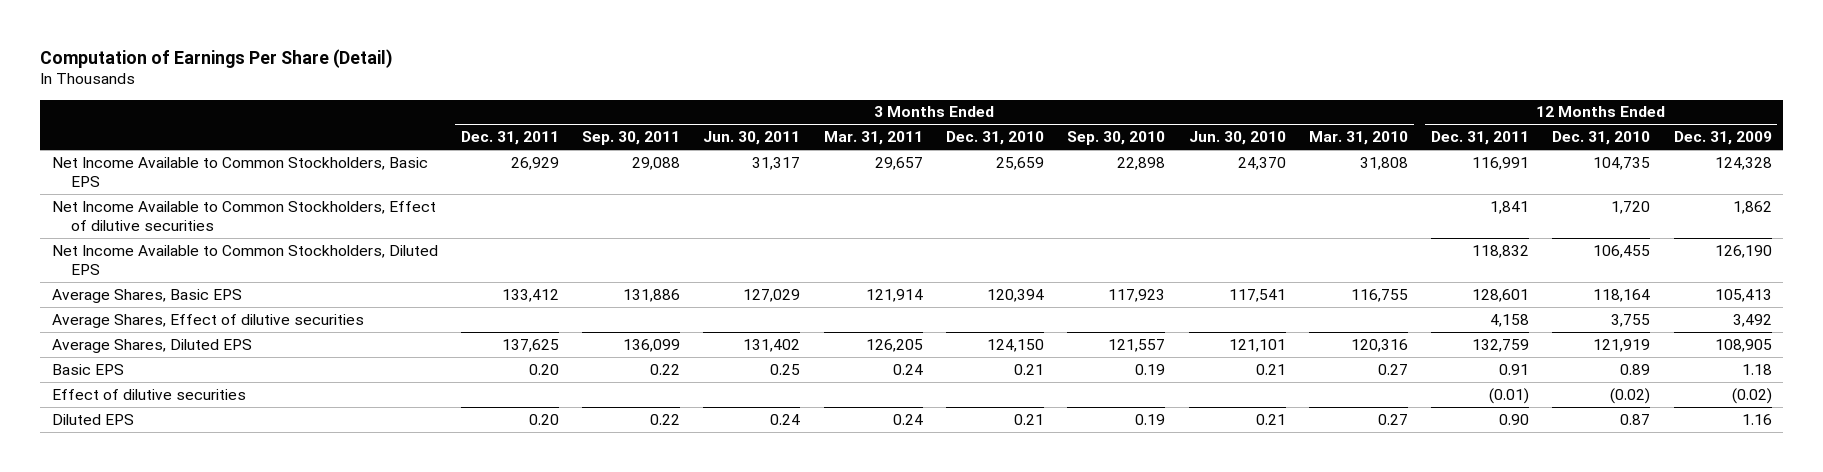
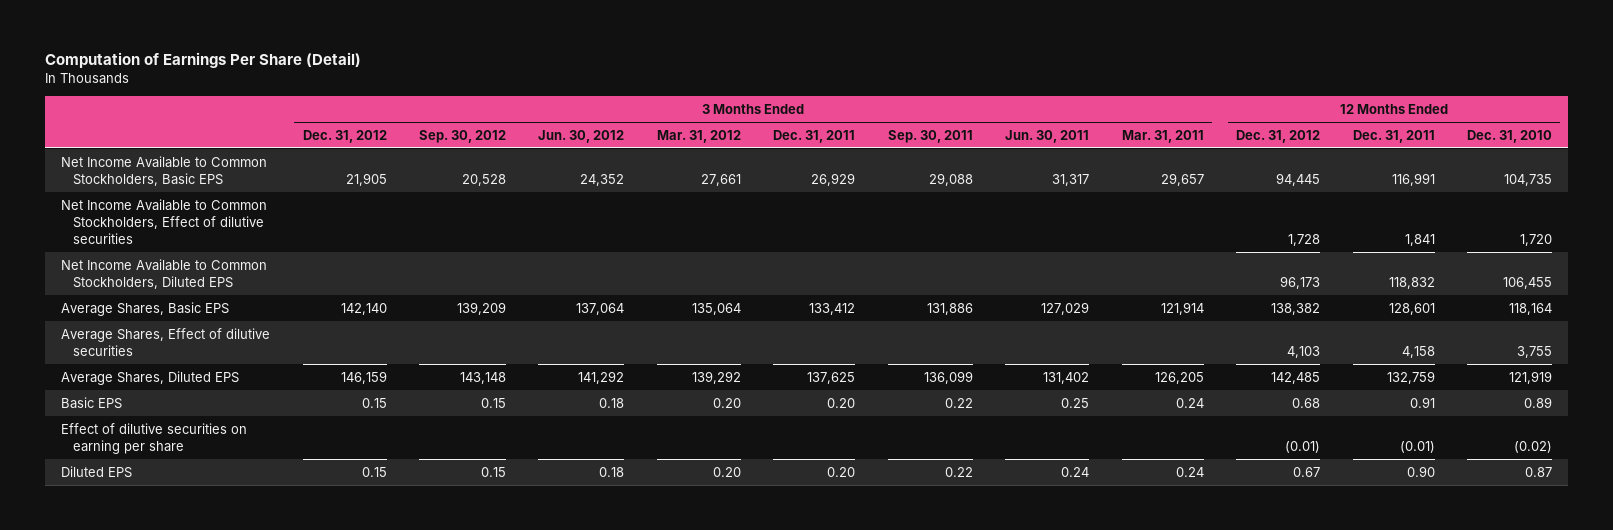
- | 3 Months Ended Dec. 31, 2011 | 3 Months Ended Sep. 30, 2011 | 3 Months Ended Jun. 30, 2011 | 3 Months Ended Mar. 31, 2011 | 3 Months Ended Dec. 31, 2010 | 3 Months Ended Sep. 30, 2010 | 3 Months Ended Jun. 30, 2010 | 3 Months Ended Mar. 31, 2010 | 12 Months Ended Dec. 31, 2011 | 12 Months Ended Dec. 31, 2010 | 12 Months Ended Dec. 31, 2009
+ | 3 Months Ended Dec. 31, 2012 | 3 Months Ended Sep. 30, 2012 | 3 Months Ended Jun. 30, 2012 | 3 Months Ended Mar. 31, 2012 | 3 Months Ended Dec. 31, 2011 | 3 Months Ended Sep. 30, 2011 | 3 Months Ended Jun. 30, 2011 | 3 Months Ended Mar. 31, 2011 | 12 Months Ended Dec. 31, 2012 | 12 Months Ended Dec. 31, 2011 | 12 Months Ended Dec. 31, 2010
- Effect of dilutive securities | | | | | | | | | (0.01) | (0.02) | (0.02)
+ Effect of dilutive securities on earning per share | | | | | | | | | (0.01) | (0.01) | (0.02)

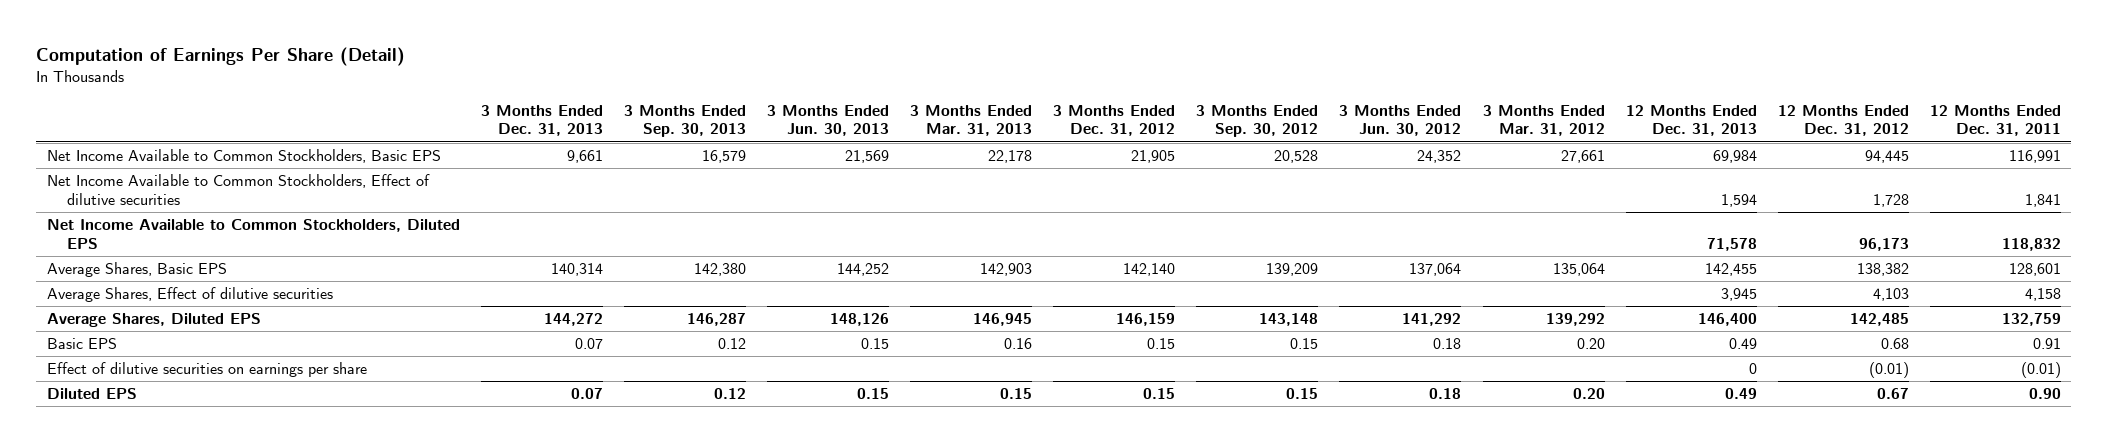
- | 3 Months Ended Dec. 31, 2012 | 3 Months Ended Sep. 30, 2012 | 3 Months Ended Jun. 30, 2012 | 3 Months Ended Mar. 31, 2012 | 3 Months Ended Dec. 31, 2011 | 3 Months Ended Sep. 30, 2011 | 3 Months Ended Jun. 30, 2011 | 3 Months Ended Mar. 31, 2011 | 12 Months Ended Dec. 31, 2012 | 12 Months Ended Dec. 31, 2011 | 12 Months Ended Dec. 31, 2010
+ | 3 Months Ended Dec. 31, 2013 | 3 Months Ended Sep. 30, 2013 | 3 Months Ended Jun. 30, 2013 | 3 Months Ended Mar. 31, 2013 | 3 Months Ended Dec. 31, 2012 | 3 Months Ended Sep. 30, 2012 | 3 Months Ended Jun. 30, 2012 | 3 Months Ended Mar. 31, 2012 | 12 Months Ended Dec. 31, 2013 | 12 Months Ended Dec. 31, 2012 | 12 Months Ended Dec. 31, 2011
- Effect of dilutive securities on earning per share | | | | | | | | | (0.01) | (0.01) | (0.02)
+ Effect of dilutive securities on earnings per share | | | | | | | | | 0 | (0.01) | (0.01)

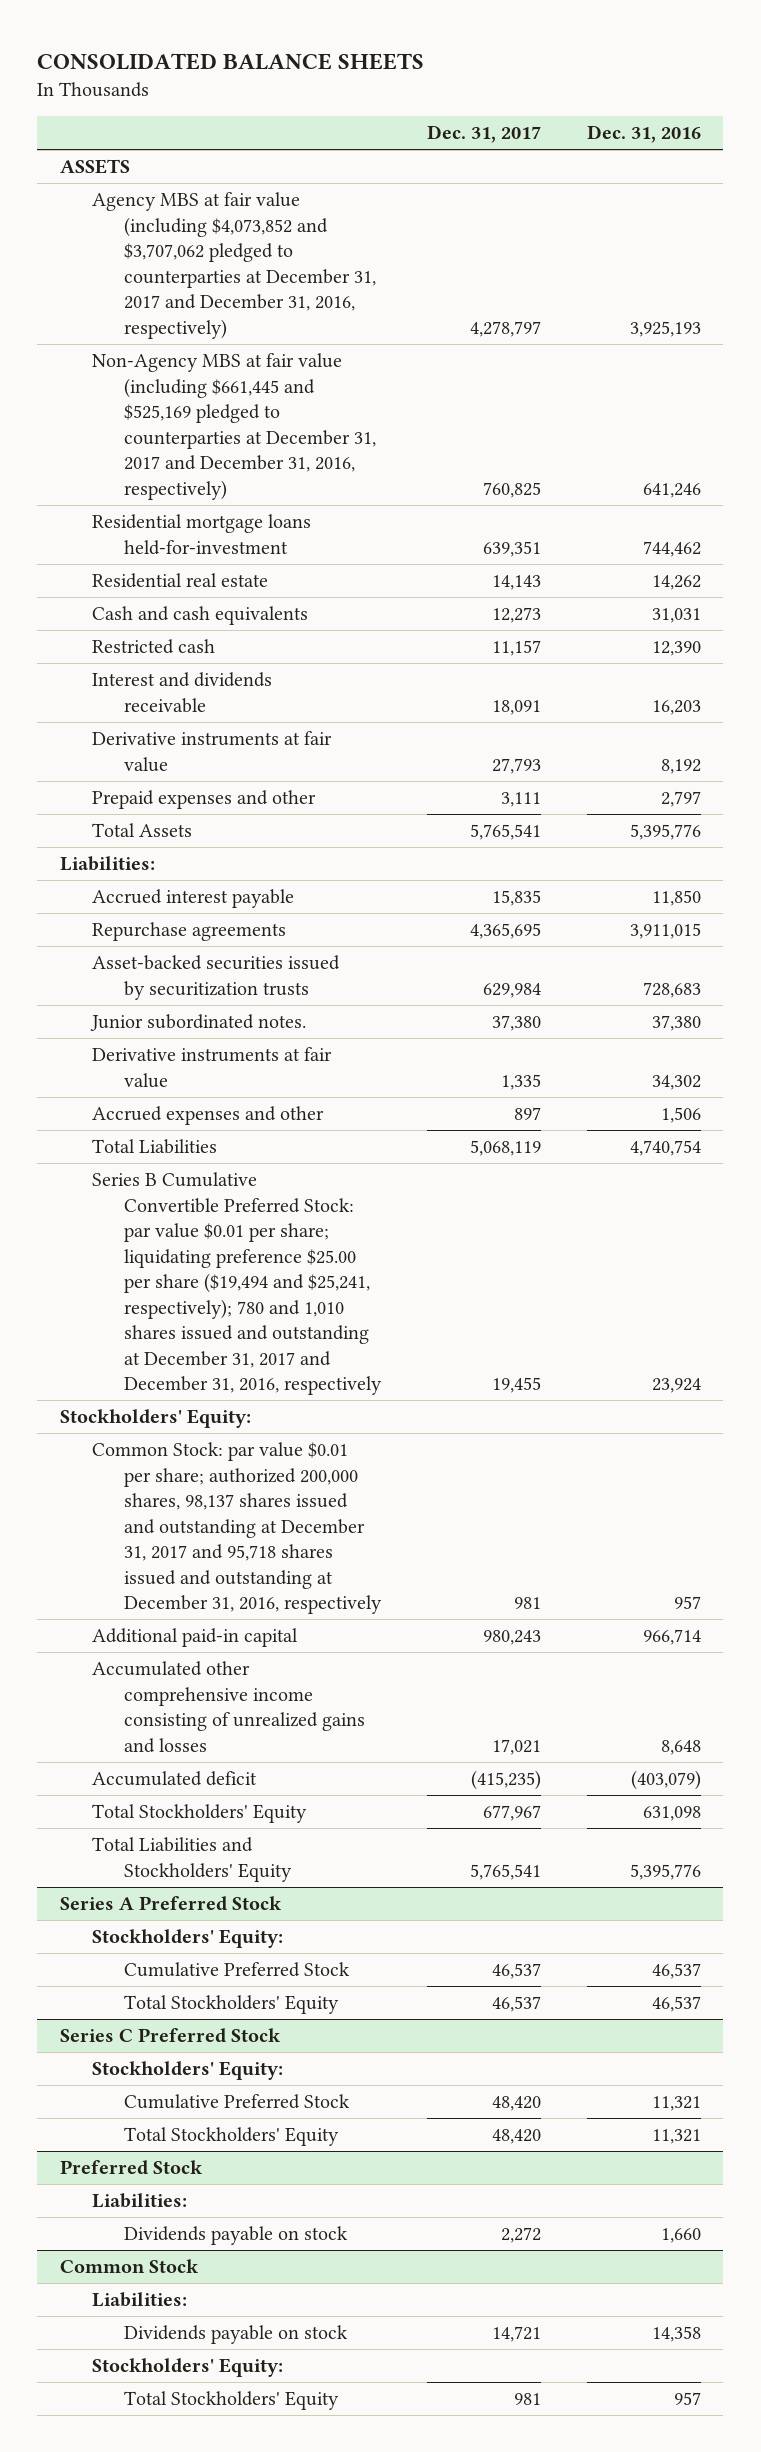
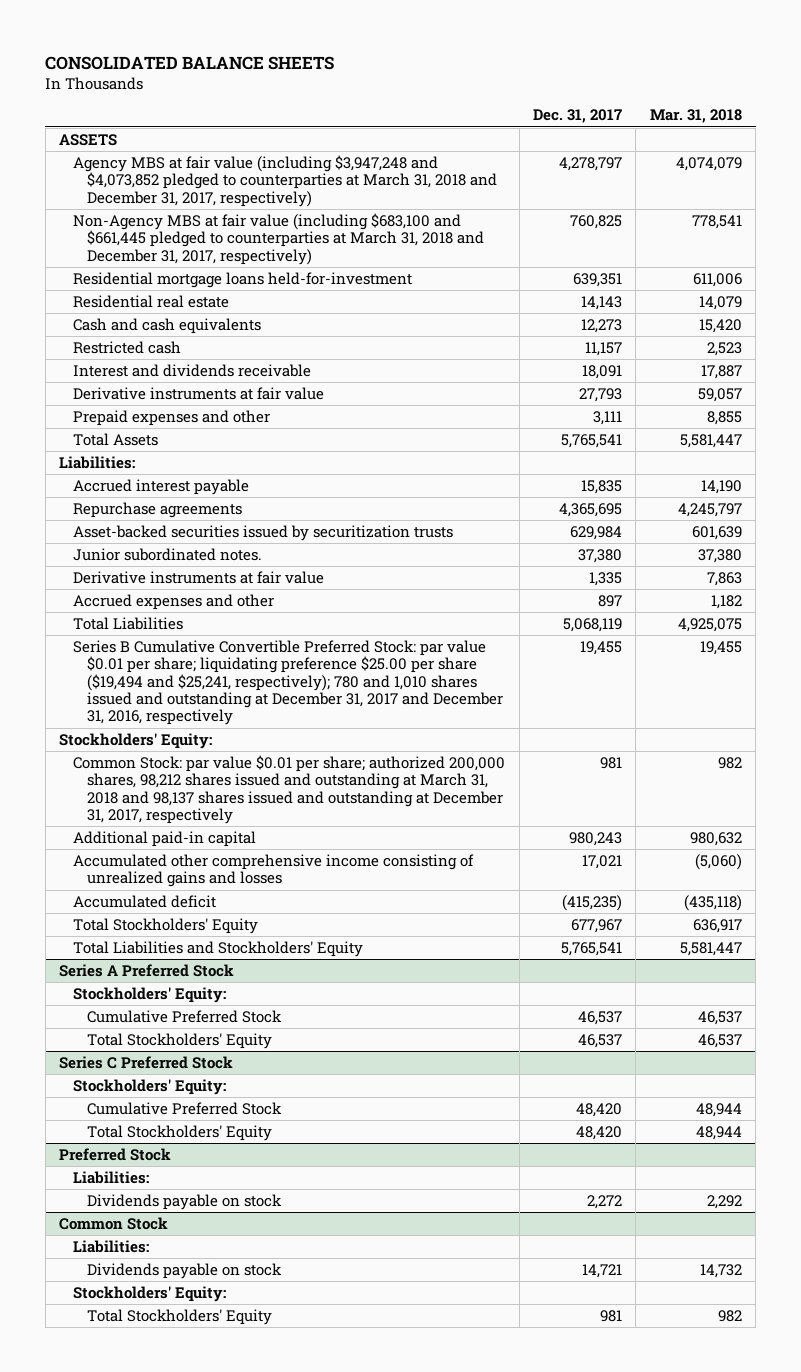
- | Dec. 31, 2017 | Dec. 31, 2016
+ | Dec. 31, 2017 | Mar. 31, 2018
- Agency MBS at fair value (including $4,073,852 and $3,707,062 pledged to counterparties at December 31, 2017 and December 31, 2016, respectively) | 4,278,797 | 3,925,193
- Non-Agency MBS at fair value (including $661,445 and $525,169 pledged to counterparties at December 31, 2017 and December 31, 2016, respectively) | 760,825 | 641,246
+ Agency MBS at fair value (including $3,947,248 and $4,073,852 pledged to counterparties at March 31, 2018 and December 31, 2017, respectively) | 4,278,797 | 4,074,079
+ Non-Agency MBS at fair value (including $683,100 and $661,445 pledged to counterparties at March 31, 2018 and December 31, 2017, respectively) | 760,825 | 778,541
- Common Stock: par value $0.01 per share; authorized 200,000 shares, 98,137 shares issued and outstanding at December 31, 2017 and 95,718 shares issued and outstanding at December 31, 2016, respectively | 981 | 957
+ Common Stock: par value $0.01 per share; authorized 200,000 shares, 98,212 shares issued and outstanding at March 31, 2018 and 98,137 shares issued and outstanding at December 31, 2017, respectively | 981 | 982

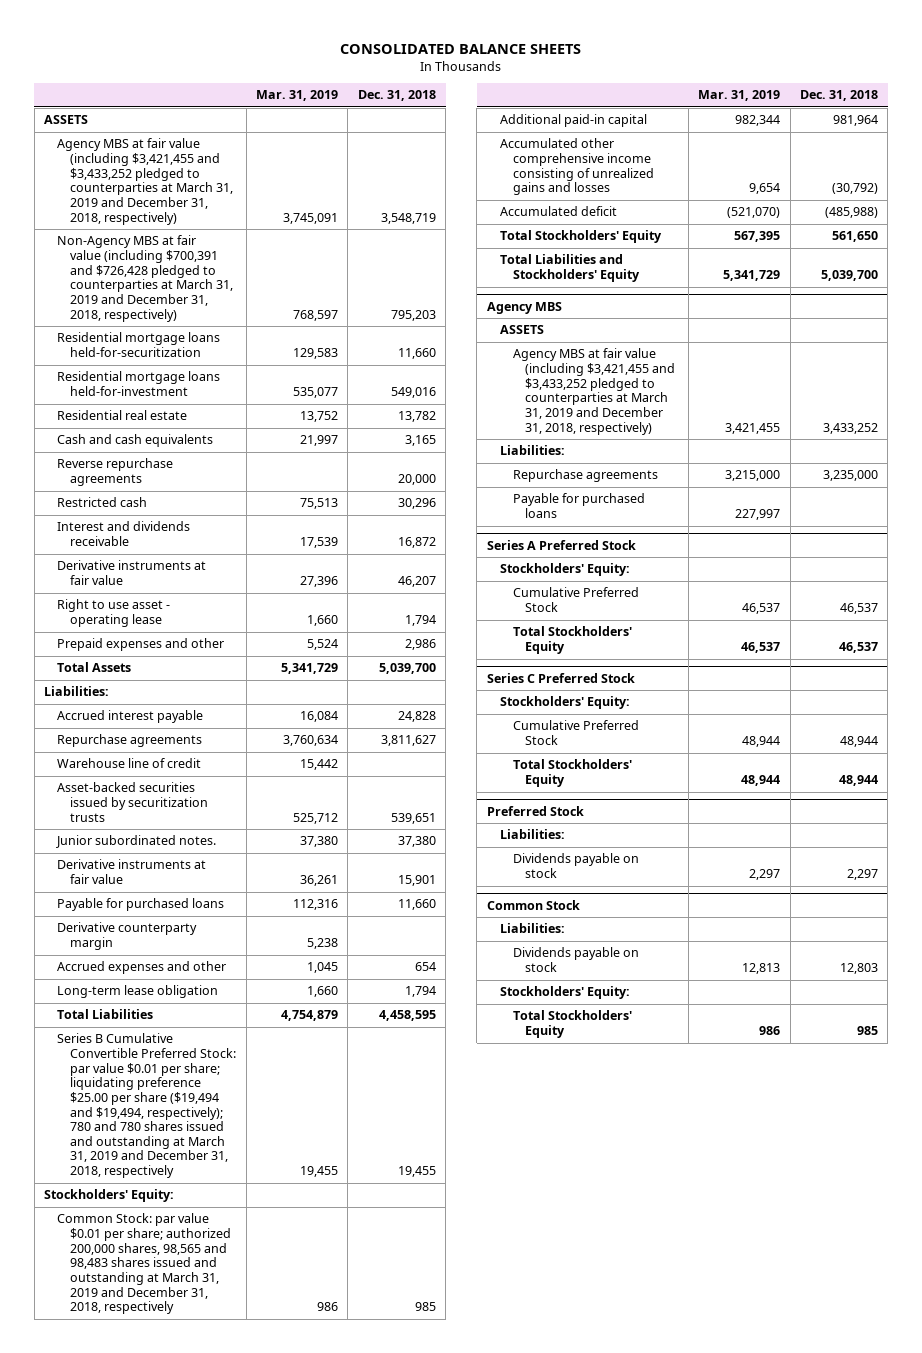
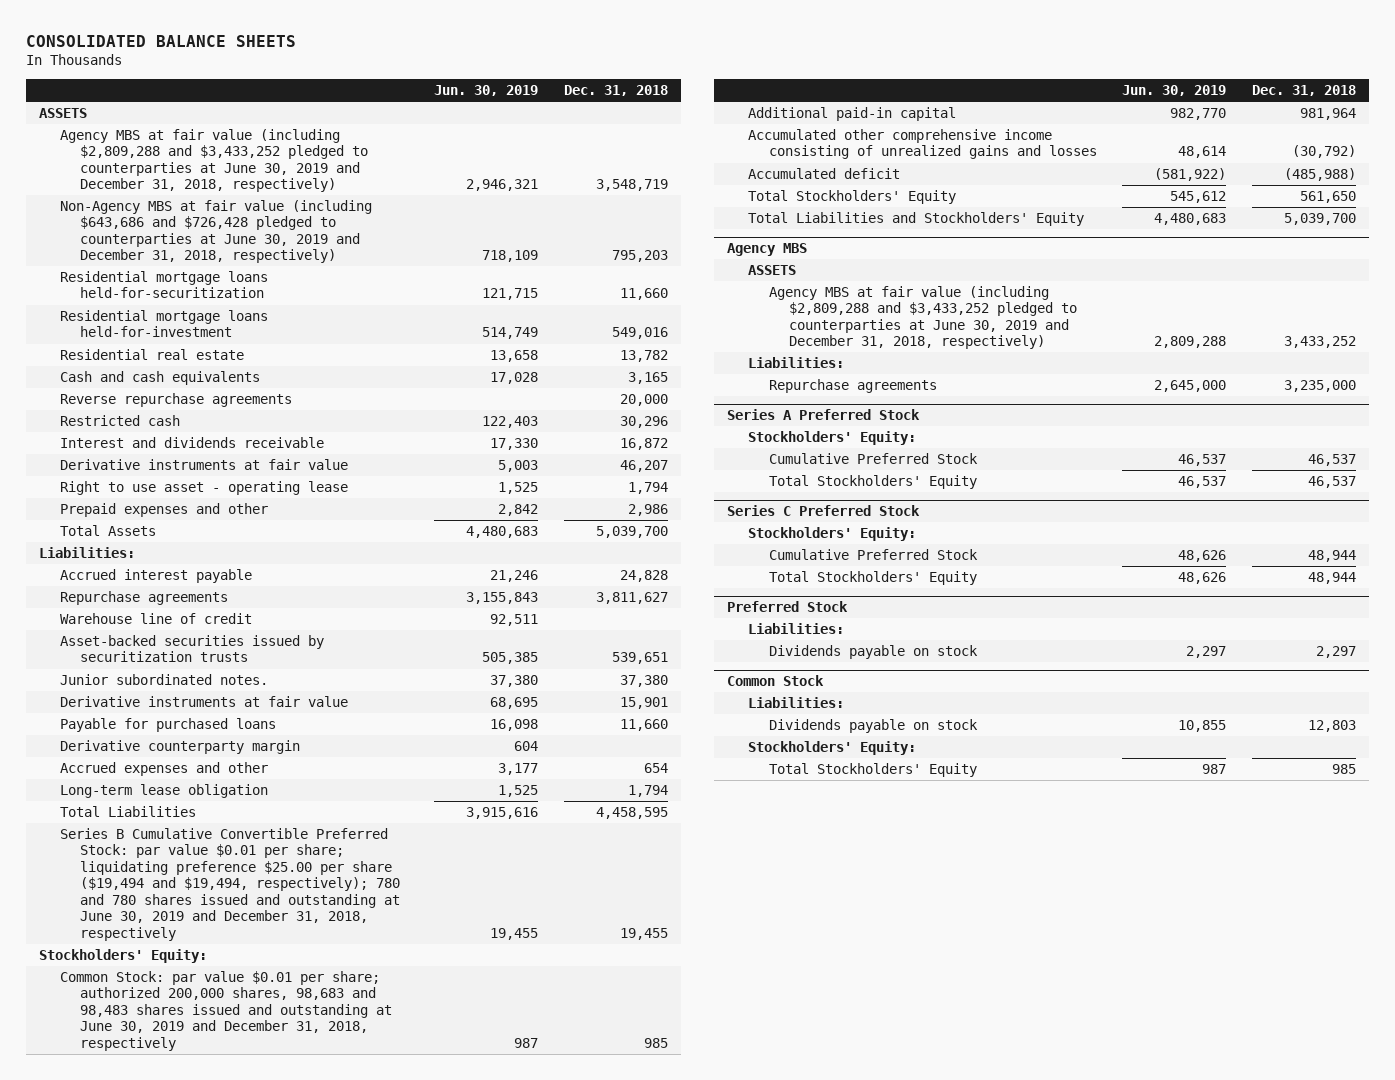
- | Mar. 31, 2019 | Dec. 31, 2018
+ | Jun. 30, 2019 | Dec. 31, 2018
- Agency MBS at fair value (including $3,421,455 and $3,433,252 pledged to counterparties at March 31, 2019 and December 31, 2018, respectively) | 3,745,091 | 3,548,719
- Non-Agency MBS at fair value (including $700,391 and $726,428 pledged to counterparties at March 31, 2019 and December 31, 2018, respectively) | 768,597 | 795,203
+ Agency MBS at fair value (including $2,809,288 and $3,433,252 pledged to counterparties at June 30, 2019 and December 31, 2018, respectively) | 2,946,321 | 3,548,719
+ Non-Agency MBS at fair value (including $643,686 and $726,428 pledged to counterparties at June 30, 2019 and December 31, 2018, respectively) | 718,109 | 795,203
- Series B Cumulative Convertible Preferred Stock: par value $0.01 per share; liquidating preference $25.00 per share ($19,494 and $19,494, respectively); 780 and 780 shares issued and outstanding at March 31, 2019 and December 31, 2018, respectively | 19,455 | 19,455
+ Series B Cumulative Convertible Preferred Stock: par value $0.01 per share; liquidating preference $25.00 per share ($19,494 and $19,494, respectively); 780 and 780 shares issued and outstanding at June 30, 2019 and December 31, 2018, respectively | 19,455 | 19,455
- Common Stock: par value $0.01 per share; authorized 200,000 shares, 98,565 and 98,483 shares issued and outstanding at March 31, 2019 and December 31, 2018, respectively | 986 | 985
+ Common Stock: par value $0.01 per share; authorized 200,000 shares, 98,683 and 98,483 shares issued and outstanding at June 30, 2019 and December 31, 2018, respectively | 987 | 985
@ Agency MBS
- Agency MBS at fair value (including $3,421,455 and $3,433,252 pledged to counterparties at March 31, 2019 and December 31, 2018, respectively) | 3,421,455 | 3,433,252
+ Agency MBS at fair value (including $2,809,288 and $3,433,252 pledged to counterparties at June 30, 2019 and December 31, 2018, respectively) | 2,809,288 | 3,433,252
- Payable for purchased loans | 227,997 |

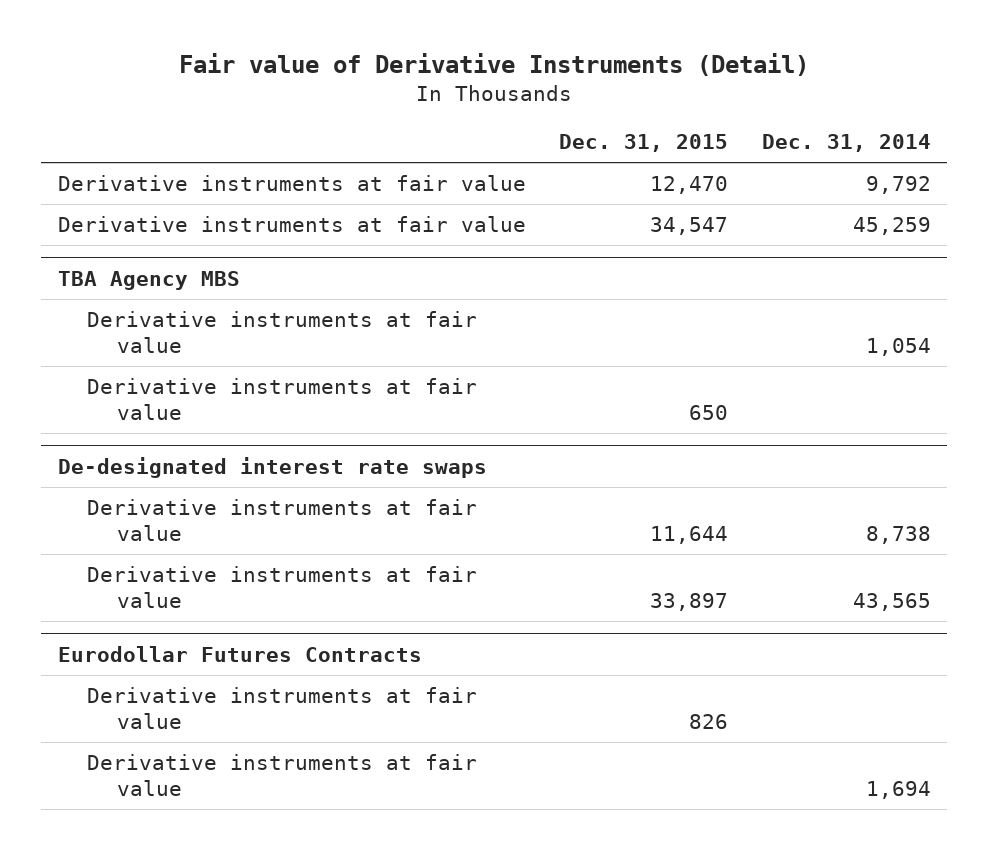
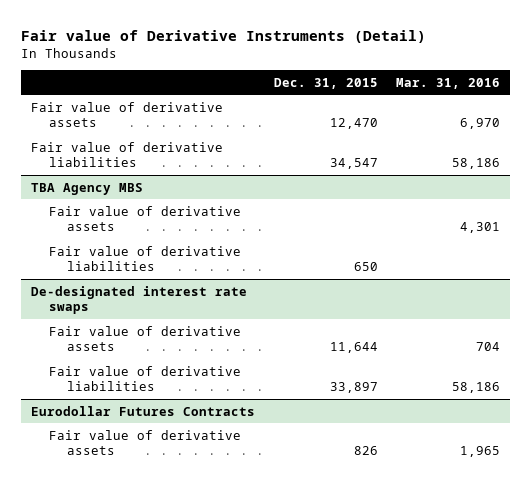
- | Dec. 31, 2015 | Dec. 31, 2014
+ | Dec. 31, 2015 | Mar. 31, 2016
- Derivative instruments at fair value | 12,470 | 9,792
- Derivative instruments at fair value | 34,547 | 45,259
+ Fair value of derivative assets | 12,470 | 6,970
+ Fair value of derivative liabilities | 34,547 | 58,186
@ TBA Agency MBS
- Derivative instruments at fair value | | 1,054
- Derivative instruments at fair value | 650 |
+ Fair value of derivative assets | | 4,301
+ Fair value of derivative liabilities | 650 |
@ De-designated interest rate swaps
- Derivative instruments at fair value | 11,644 | 8,738
- Derivative instruments at fair value | 33,897 | 43,565
+ Fair value of derivative assets | 11,644 | 704
+ Fair value of derivative liabilities | 33,897 | 58,186
@ Eurodollar Futures Contracts
- Derivative instruments at fair value | 826 |
- Derivative instruments at fair value | | 1,694
+ Fair value of derivative assets | 826 | 1,965

